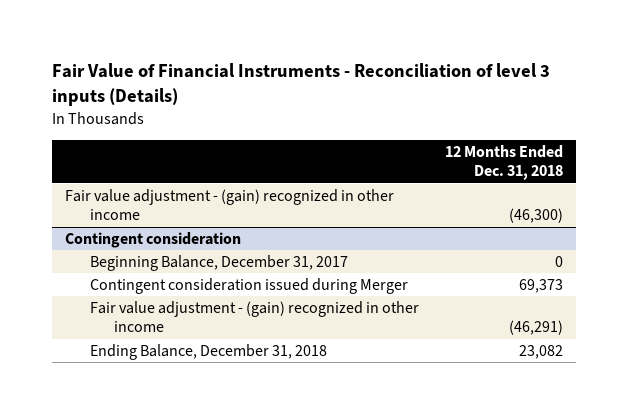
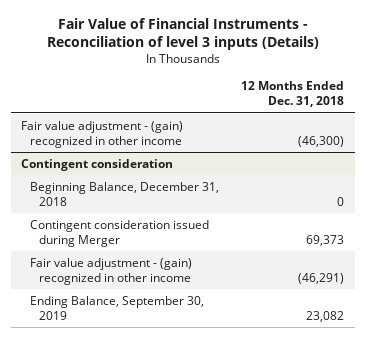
@ Contingent consideration
- Beginning Balance, December 31, 2017 | 0
+ Beginning Balance, December 31, 2018 | 0
- Ending Balance, December 31, 2018 | 23,082
+ Ending Balance, September 30, 2019 | 23,082

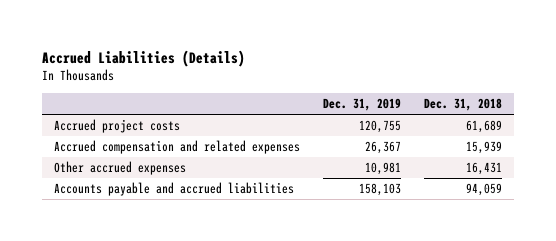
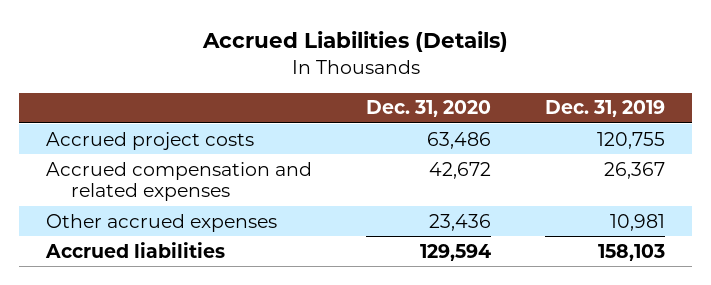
- | Dec. 31, 2019 | Dec. 31, 2018
+ | Dec. 31, 2020 | Dec. 31, 2019
- Accounts payable and accrued liabilities | 158,103 | 94,059
+ Accrued liabilities | 129,594 | 158,103

